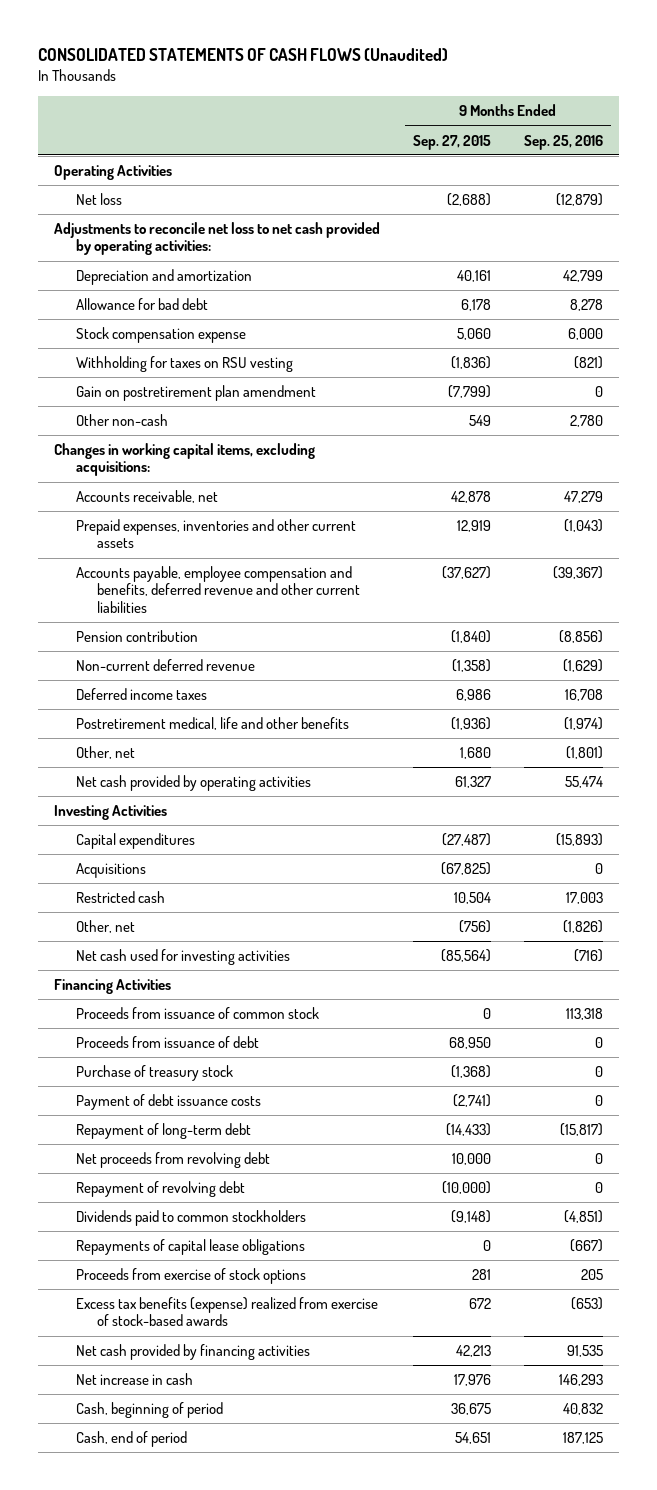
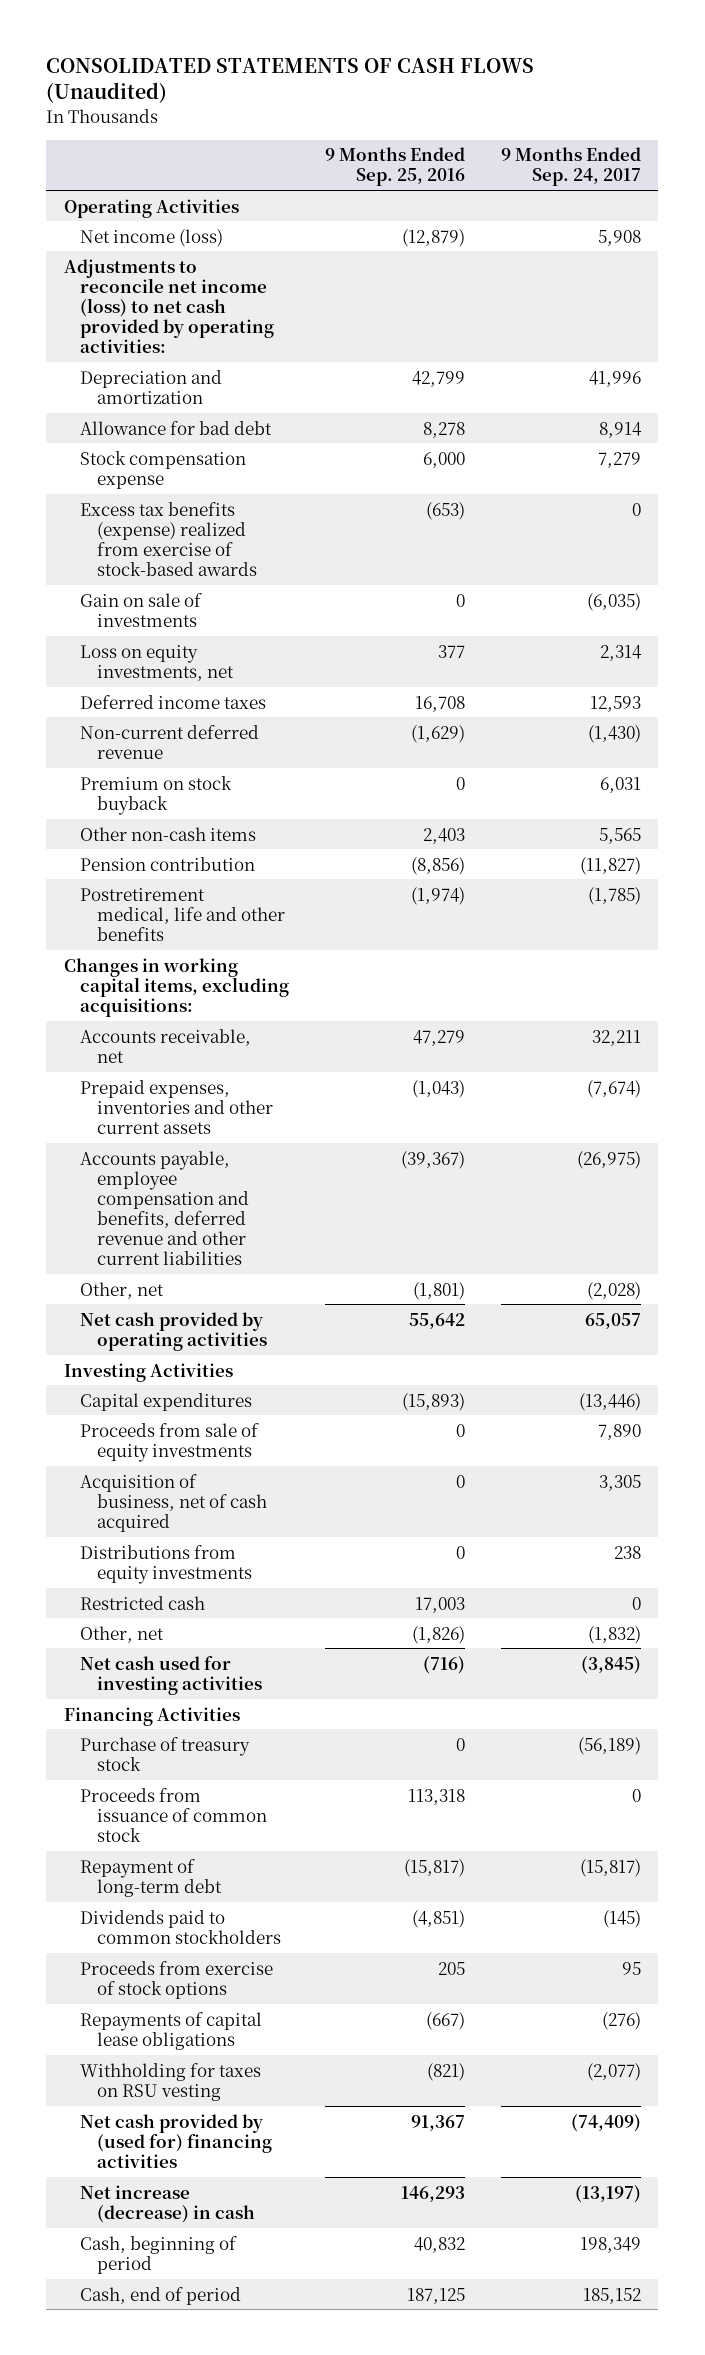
- | 9 Months Ended Sep. 27, 2015 | 9 Months Ended Sep. 25, 2016
+ | 9 Months Ended Sep. 25, 2016 | 9 Months Ended Sep. 24, 2017
- Net loss | (2,688) | (12,879)
- Adjustments to reconcile net loss to net cash provided by operating activities:
+ Net income (loss) | (12,879) | 5,908
+ Adjustments to reconcile net income (loss) to net cash provided by operating activities:
- Gain on postretirement plan amendment | (7,799) | 0
- Other non-cash | 549 | 2,780
moved up: Excess tax benefits (expense) realized from exercise of stock-based awards | (653) | 0
+ Gain on sale of investments | 0 | (6,035)
+ Loss on equity investments, net | 377 | 2,314
moved up: Deferred income taxes | 16,708 | 12,593
moved up: Non-current deferred revenue | (1,629) | (1,430)
+ Premium on stock buyback | 0 | 6,031
+ Other non-cash items | 2,403 | 5,565
moved up: Pension contribution | (8,856) | (11,827)
moved up: Postretirement medical, life and other benefits | (1,974) | (1,785)
- Net cash provided by operating activities | 61,327 | 55,474
+ Net cash provided by operating activities | 55,642 | 65,057
- Acquisitions | (67,825) | 0
+ Proceeds from sale of equity investments | 0 | 7,890
+ Acquisition of business, net of cash acquired | 0 | 3,305
+ Distributions from equity investments | 0 | 238
- Proceeds from issuance of debt | 68,950 | 0
- Payment of debt issuance costs | (2,741) | 0
moved down: Proceeds from issuance of common stock | 113,318 | 0
- Net proceeds from revolving debt | 10,000 | 0
- Repayment of revolving debt | (10,000) | 0
- Net cash provided by financing activities | 42,213 | 91,535
- Net increase in cash | 17,976 | 146,293
moved down: Repayments of capital lease obligations | (667) | (276)
moved down: Withholding for taxes on RSU vesting | (821) | (2,077)
+ Net cash provided by (used for) financing activities | 91,367 | (74,409)
+ Net increase (decrease) in cash | 146,293 | (13,197)

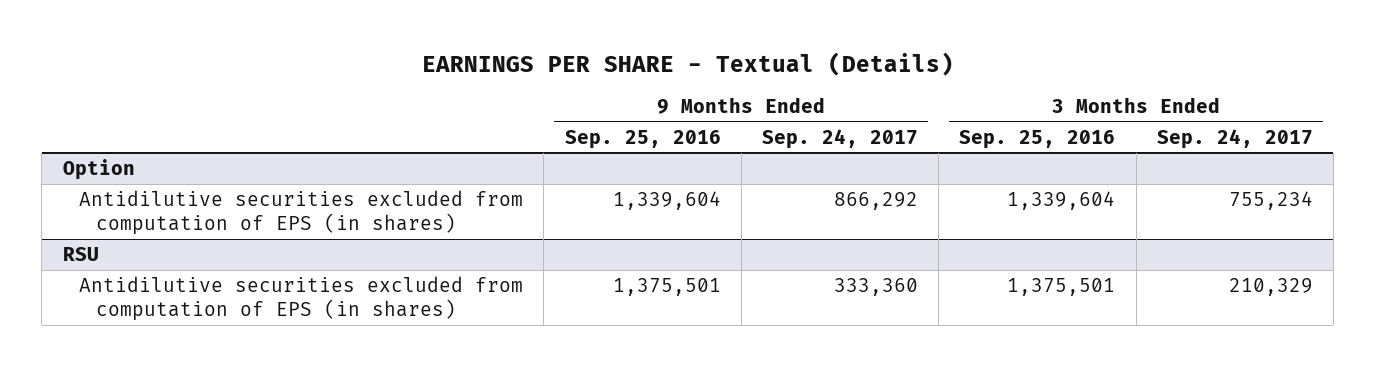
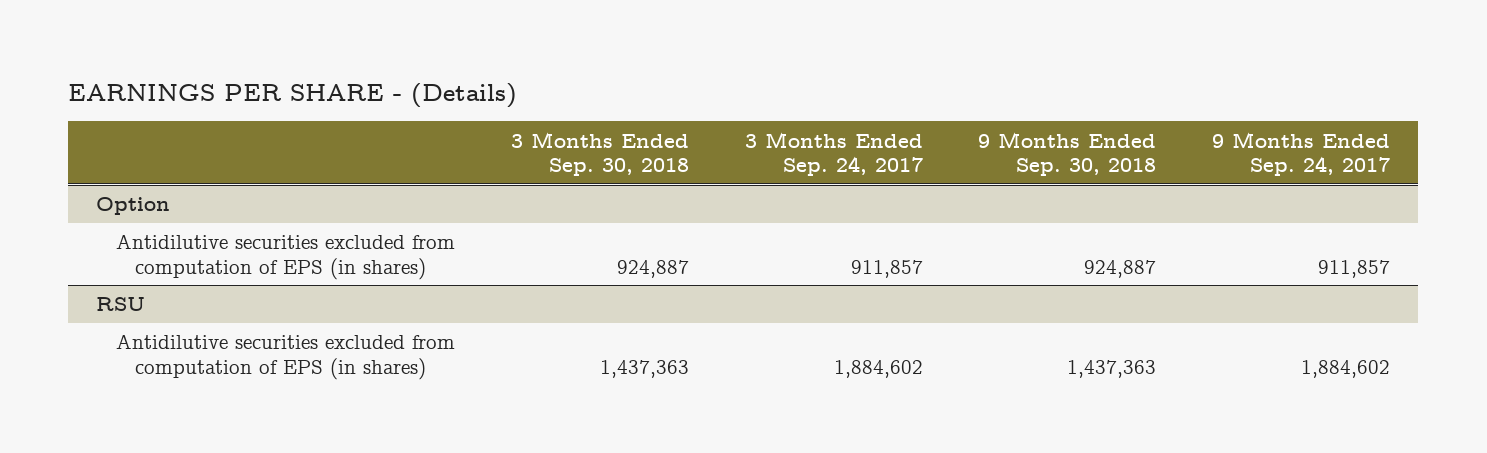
- EARNINGS PER SHARE - Textual (Details)
+ EARNINGS PER SHARE - (Details)
- | 9 Months Ended Sep. 25, 2016 | 9 Months Ended Sep. 24, 2017 | 3 Months Ended Sep. 25, 2016 | 3 Months Ended Sep. 24, 2017
+ | 3 Months Ended Sep. 30, 2018 | 3 Months Ended Sep. 24, 2017 | 9 Months Ended Sep. 30, 2018 | 9 Months Ended Sep. 24, 2017
@ Option
- Antidilutive securities excluded from computation of EPS (in shares) | 1,339,604 | 866,292 | 1,339,604 | 755,234
+ Antidilutive securities excluded from computation of EPS (in shares) | 924,887 | 911,857 | 924,887 | 911,857
@ RSU
- Antidilutive securities excluded from computation of EPS (in shares) | 1,375,501 | 333,360 | 1,375,501 | 210,329
+ Antidilutive securities excluded from computation of EPS (in shares) | 1,437,363 | 1,884,602 | 1,437,363 | 1,884,602

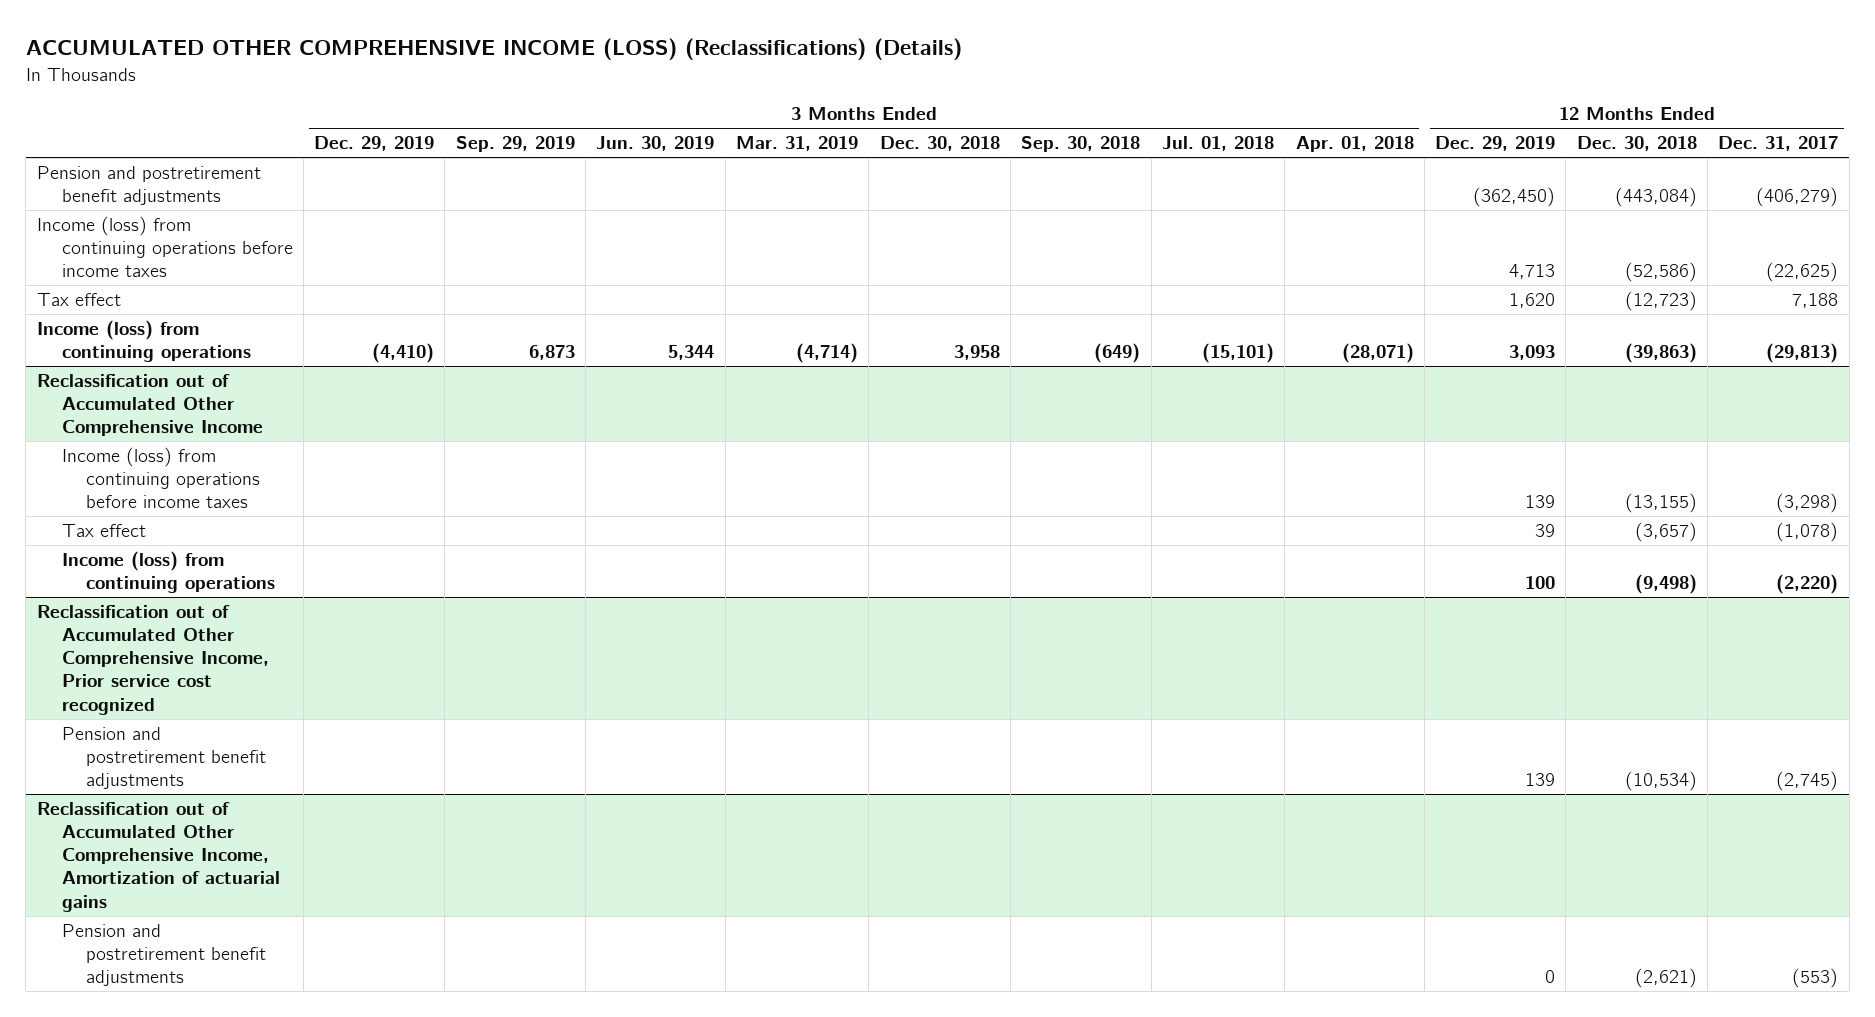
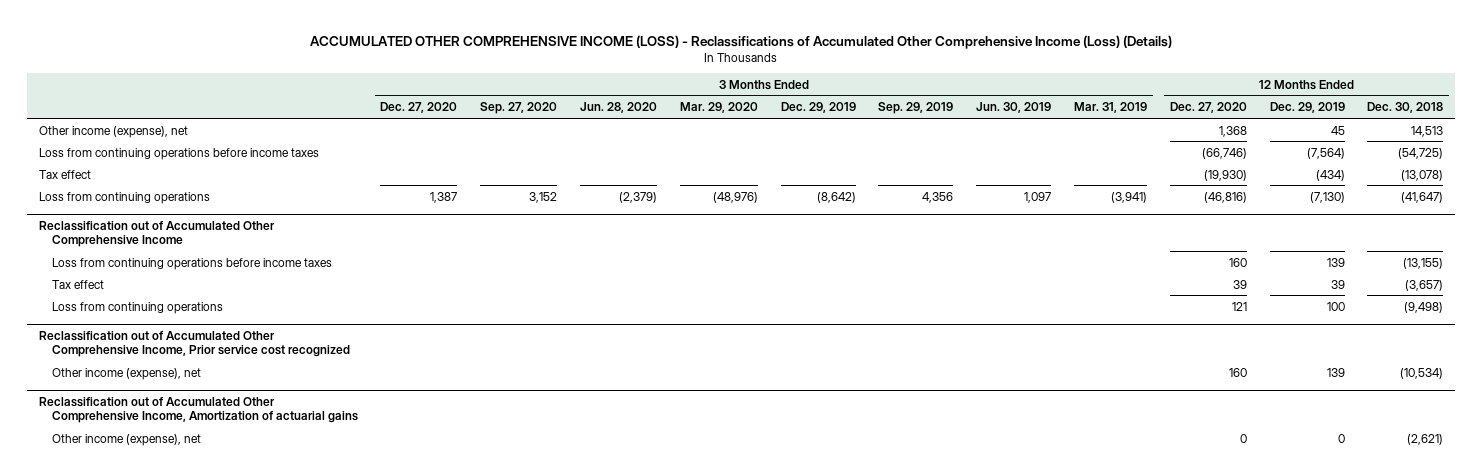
- ACCUMULATED OTHER COMPREHENSIVE INCOME (LOSS) (Reclassifications) (Details)
+ ACCUMULATED OTHER COMPREHENSIVE INCOME (LOSS) - Reclassifications of Accumulated Other Comprehensive Income (Loss) (Details)
- | 3 Months Ended Dec. 29, 2019 | 3 Months Ended Sep. 29, 2019 | 3 Months Ended Jun. 30, 2019 | 3 Months Ended Mar. 31, 2019 | 3 Months Ended Dec. 30, 2018 | 3 Months Ended Sep. 30, 2018 | 3 Months Ended Jul. 01, 2018 | 3 Months Ended Apr. 01, 2018 | 12 Months Ended Dec. 29, 2019 | 12 Months Ended Dec. 30, 2018 | 12 Months Ended Dec. 31, 2017
+ | 3 Months Ended Dec. 27, 2020 | 3 Months Ended Sep. 27, 2020 | 3 Months Ended Jun. 28, 2020 | 3 Months Ended Mar. 29, 2020 | 3 Months Ended Dec. 29, 2019 | 3 Months Ended Sep. 29, 2019 | 3 Months Ended Jun. 30, 2019 | 3 Months Ended Mar. 31, 2019 | 12 Months Ended Dec. 27, 2020 | 12 Months Ended Dec. 29, 2019 | 12 Months Ended Dec. 30, 2018
- Pension and postretirement benefit adjustments | | | | | | | | | (362,450) | (443,084) | (406,279)
- Income (loss) from continuing operations before income taxes | | | | | | | | | 4,713 | (52,586) | (22,625)
- Tax effect | | | | | | | | | 1,620 | (12,723) | 7,188
- Income (loss) from continuing operations | (4,410) | 6,873 | 5,344 | (4,714) | 3,958 | (649) | (15,101) | (28,071) | 3,093 | (39,863) | (29,813)
+ Other income (expense), net | | | | | | | | | 1,368 | 45 | 14,513
+ Loss from continuing operations before income taxes | | | | | | | | | (66,746) | (7,564) | (54,725)
+ Tax effect | | | | | | | | | (19,930) | (434) | (13,078)
+ Loss from continuing operations | 1,387 | 3,152 | (2,379) | (48,976) | (8,642) | 4,356 | 1,097 | (3,941) | (46,816) | (7,130) | (41,647)
@ Reclassification out of Accumulated Other Comprehensive Income
- Income (loss) from continuing operations before income taxes | | | | | | | | | 139 | (13,155) | (3,298)
+ Loss from continuing operations before income taxes | | | | | | | | | 160 | 139 | (13,155)
- Income (loss) from continuing operations | | | | | | | | | 100 | (9,498) | (2,220)
+ Loss from continuing operations | | | | | | | | | 121 | 100 | (9,498)
@ Reclassification out of Accumulated Other Comprehensive Income, Prior service cost recognized
- Pension and postretirement benefit adjustments | | | | | | | | | 139 | (10,534) | (2,745)
+ Other income (expense), net | | | | | | | | | 160 | 139 | (10,534)
@ Reclassification out of Accumulated Other Comprehensive Income, Amortization of actuarial gains
- Pension and postretirement benefit adjustments | | | | | | | | | 0 | (2,621) | (553)
+ Other income (expense), net | | | | | | | | | 0 | 0 | (2,621)

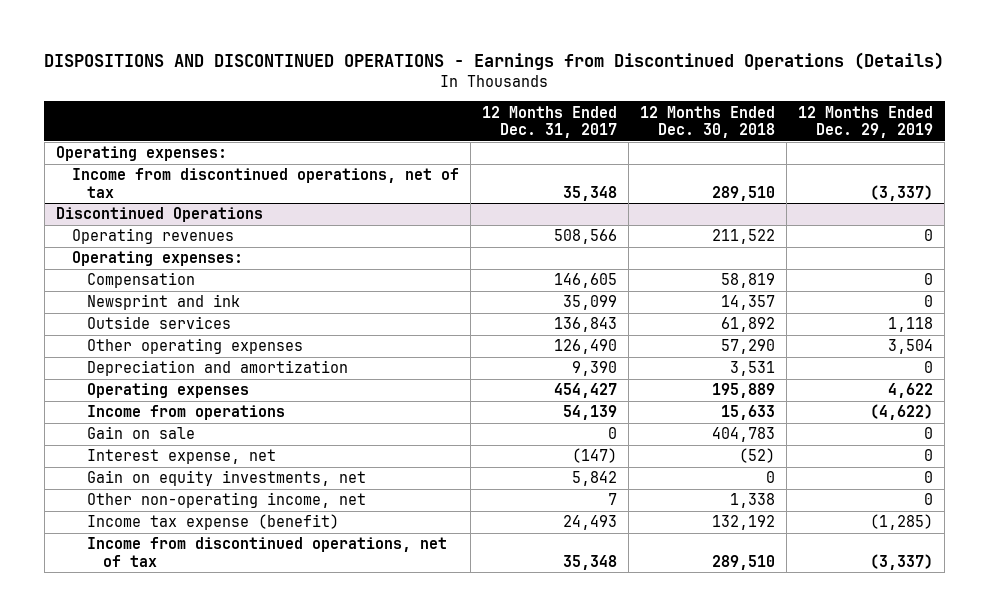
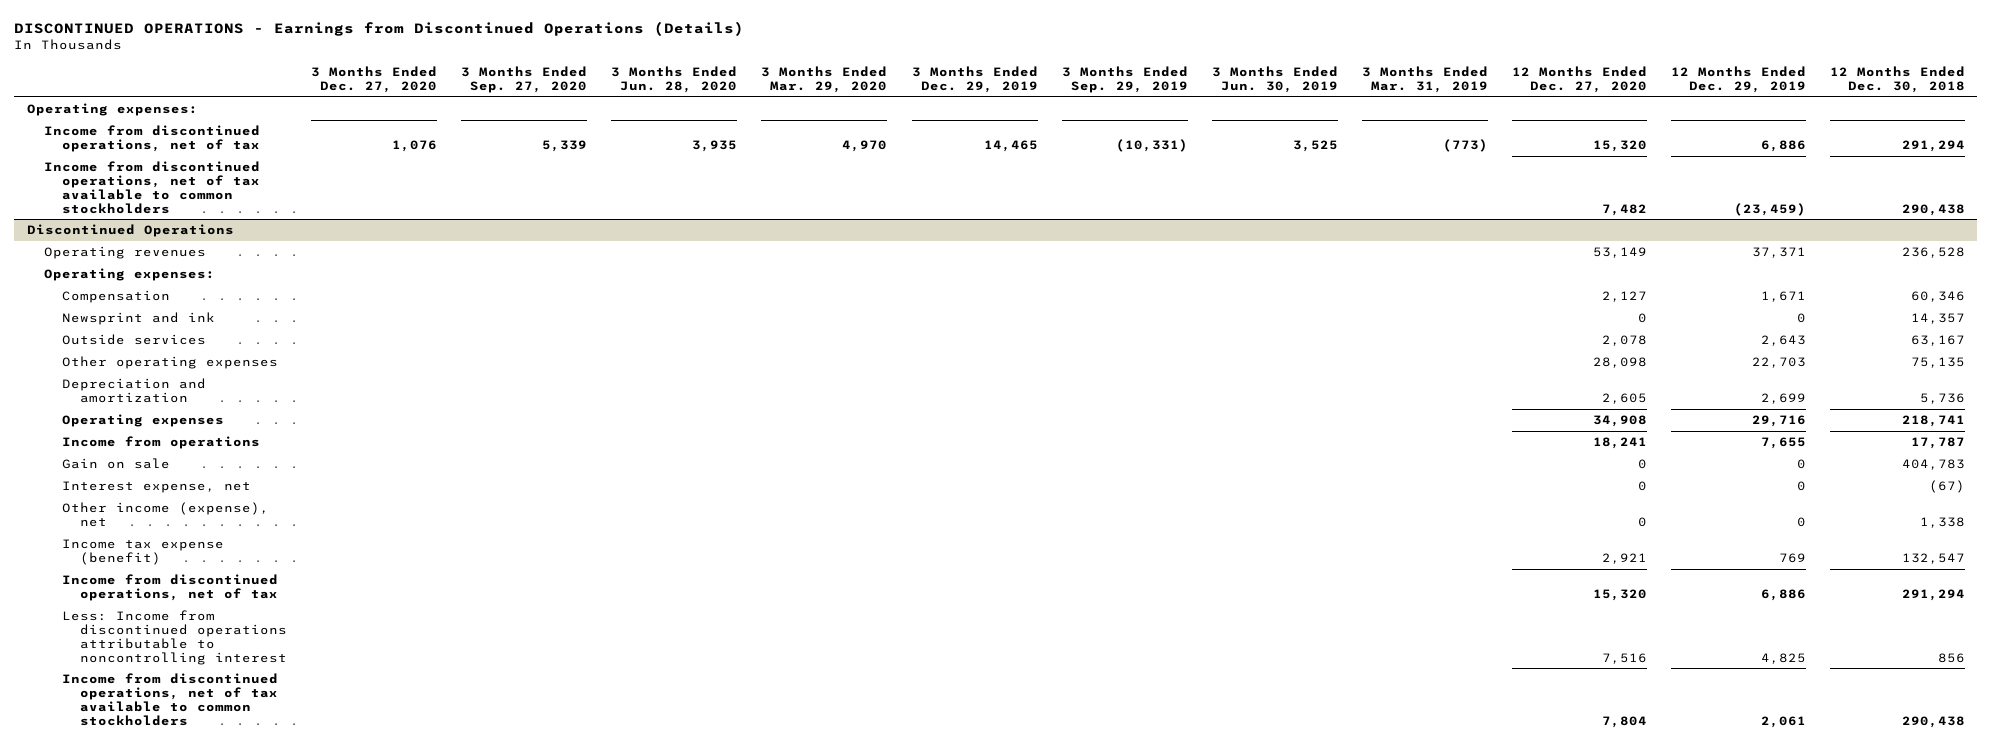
- DISPOSITIONS AND DISCONTINUED OPERATIONS - Earnings from Discontinued Operations (Details)
+ DISCONTINUED OPERATIONS - Earnings from Discontinued Operations (Details)
- | 12 Months Ended Dec. 31, 2017 | 12 Months Ended Dec. 30, 2018 | 12 Months Ended Dec. 29, 2019
+ | 3 Months Ended Dec. 27, 2020 | 3 Months Ended Sep. 27, 2020 | 3 Months Ended Jun. 28, 2020 | 3 Months Ended Mar. 29, 2020 | 3 Months Ended Dec. 29, 2019 | 3 Months Ended Sep. 29, 2019 | 3 Months Ended Jun. 30, 2019 | 3 Months Ended Mar. 31, 2019 | 12 Months Ended Dec. 27, 2020 | 12 Months Ended Dec. 29, 2019 | 12 Months Ended Dec. 30, 2018
- Income from discontinued operations, net of tax | 35,348 | 289,510 | (3,337)
+ Income from discontinued operations, net of tax | 1,076 | 5,339 | 3,935 | 4,970 | 14,465 | (10,331) | 3,525 | (773) | 15,320 | 6,886 | 291,294
+ Income from discontinued operations, net of tax available to common stockholders | | | | | | | | | 7,482 | (23,459) | 290,438
@ Discontinued Operations
- Operating revenues | 508,566 | 211,522 | 0
+ Operating revenues | | | | | | | | | 53,149 | 37,371 | 236,528
- Compensation | 146,605 | 58,819 | 0
+ Compensation | | | | | | | | | 2,127 | 1,671 | 60,346
- Outside services | 136,843 | 61,892 | 1,118
- Other operating expenses | 126,490 | 57,290 | 3,504
- Depreciation and amortization | 9,390 | 3,531 | 0
- Operating expenses | 454,427 | 195,889 | 4,622
- Income from operations | 54,139 | 15,633 | (4,622)
+ Outside services | | | | | | | | | 2,078 | 2,643 | 63,167
+ Other operating expenses | | | | | | | | | 28,098 | 22,703 | 75,135
+ Depreciation and amortization | | | | | | | | | 2,605 | 2,699 | 5,736
+ Operating expenses | | | | | | | | | 34,908 | 29,716 | 218,741
+ Income from operations | | | | | | | | | 18,241 | 7,655 | 17,787
- Interest expense, net | (147) | (52) | 0
- Gain on equity investments, net | 5,842 | 0 | 0
- Other non-operating income, net | 7 | 1,338 | 0
- Income tax expense (benefit) | 24,493 | 132,192 | (1,285)
- Income from discontinued operations, net of tax | 35,348 | 289,510 | (3,337)
+ Interest expense, net | | | | | | | | | 0 | 0 | (67)
+ Other income (expense), net | | | | | | | | | 0 | 0 | 1,338
+ Income tax expense (benefit) | | | | | | | | | 2,921 | 769 | 132,547
+ Income from discontinued operations, net of tax | | | | | | | | | 15,320 | 6,886 | 291,294
+ Less: Income from discontinued operations attributable to noncontrolling interest | | | | | | | | | 7,516 | 4,825 | 856
+ Income from discontinued operations, net of tax available to common stockholders | | | | | | | | | 7,804 | 2,061 | 290,438

